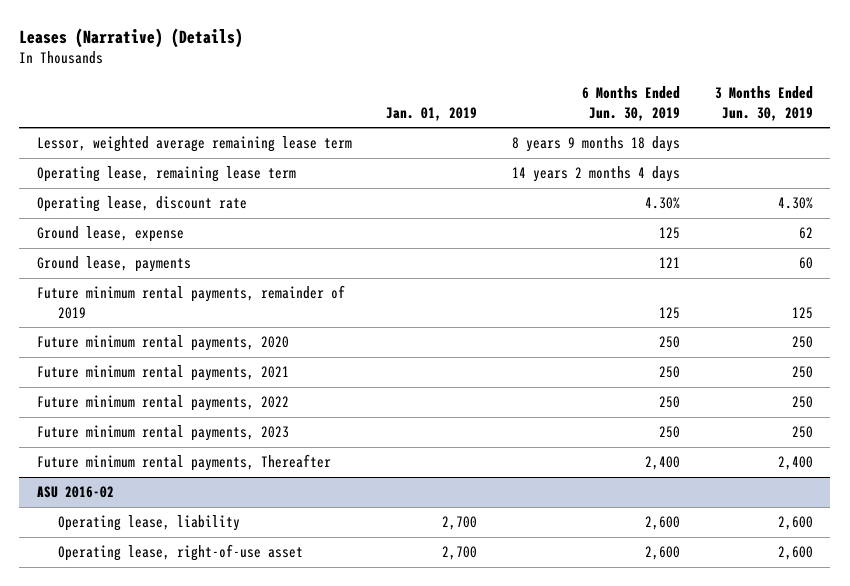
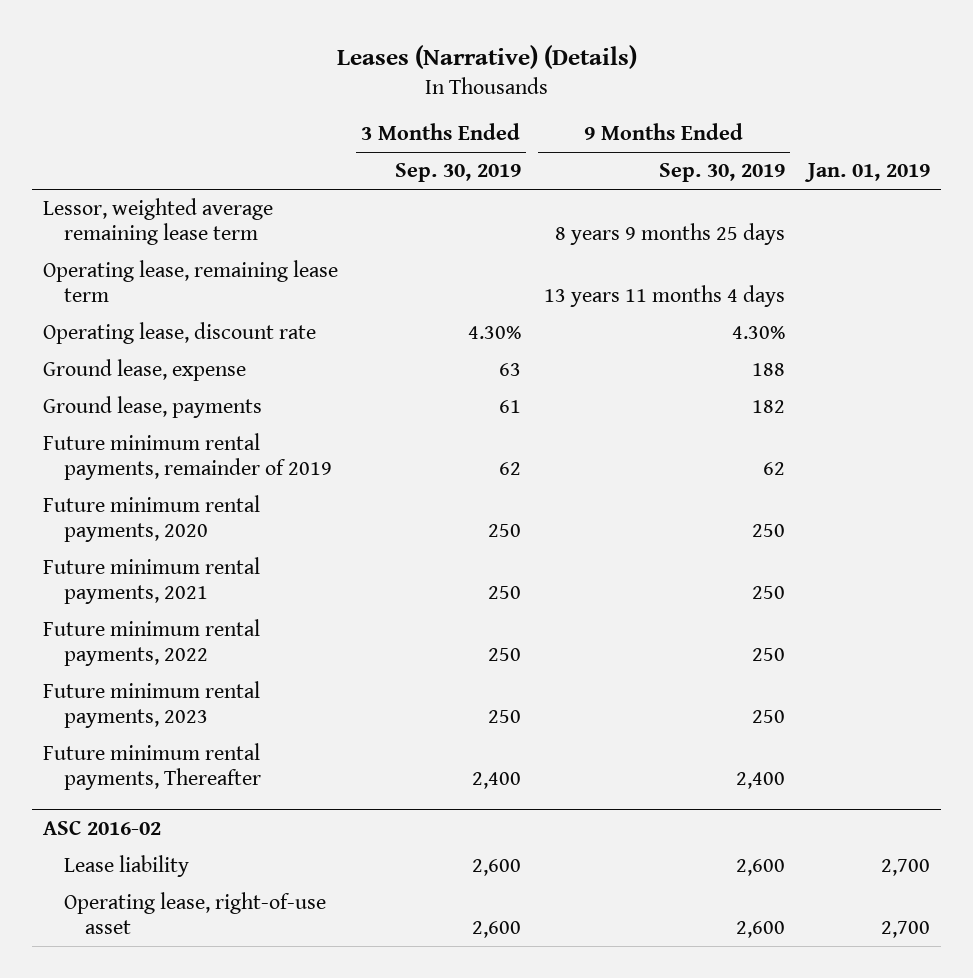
- | Jan. 01, 2019 | 6 Months Ended Jun. 30, 2019 | 3 Months Ended Jun. 30, 2019
+ | 3 Months Ended Sep. 30, 2019 | 9 Months Ended Sep. 30, 2019 | Jan. 01, 2019
- ASU 2016-02
- Operating lease, liability | 2,700 | 2,600 | 2,600
+ ASC 2016-02
+ Lease liability | 2,600 | 2,600 | 2,700

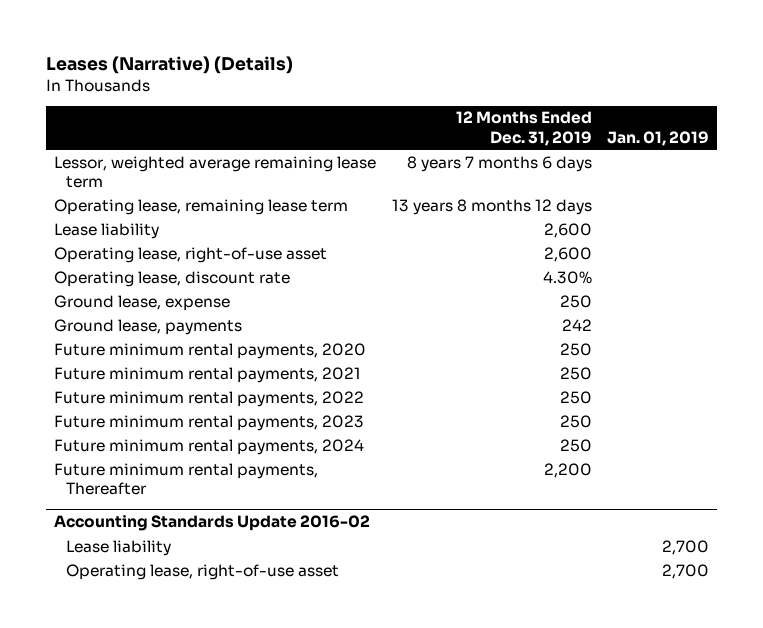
- | 3 Months Ended Sep. 30, 2019 | 9 Months Ended Sep. 30, 2019 | Jan. 01, 2019
+ | 12 Months Ended Dec. 31, 2019 | Jan. 01, 2019
+ Lease liability | 2,600 |
+ Operating lease, right-of-use asset | 2,600 |
- Future minimum rental payments, remainder of 2019 | 62 | 62 |
+ Future minimum rental payments, 2024 | 250 |
- ASC 2016-02
+ Accounting Standards Update 2016-02

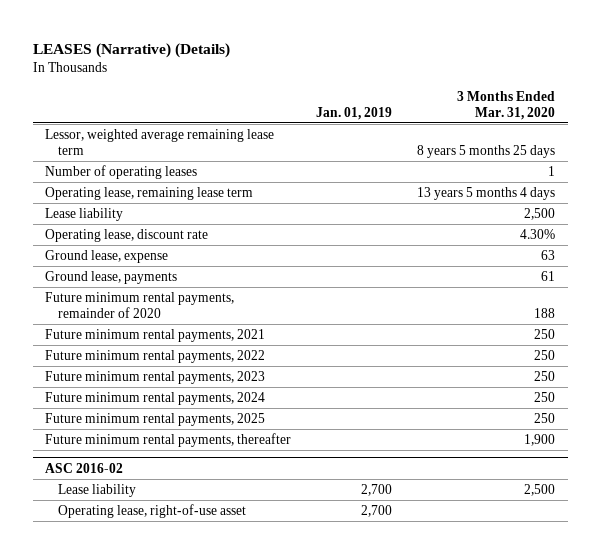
- Leases (Narrative) (Details)
+ LEASES (Narrative) (Details)
- | 12 Months Ended Dec. 31, 2019 | Jan. 01, 2019
+ | Jan. 01, 2019 | 3 Months Ended Mar. 31, 2020
+ Number of operating leases | | 1
- Operating lease, right-of-use asset | 2,600 |
- Future minimum rental payments, 2020 | 250 |
+ Future minimum rental payments, remainder of 2020 | | 188
- Future minimum rental payments, Thereafter | 2,200 |
- Accounting Standards Update 2016-02
+ Future minimum rental payments, 2025 | | 250
+ Future minimum rental payments, thereafter | | 1,900
+ ASC 2016-02

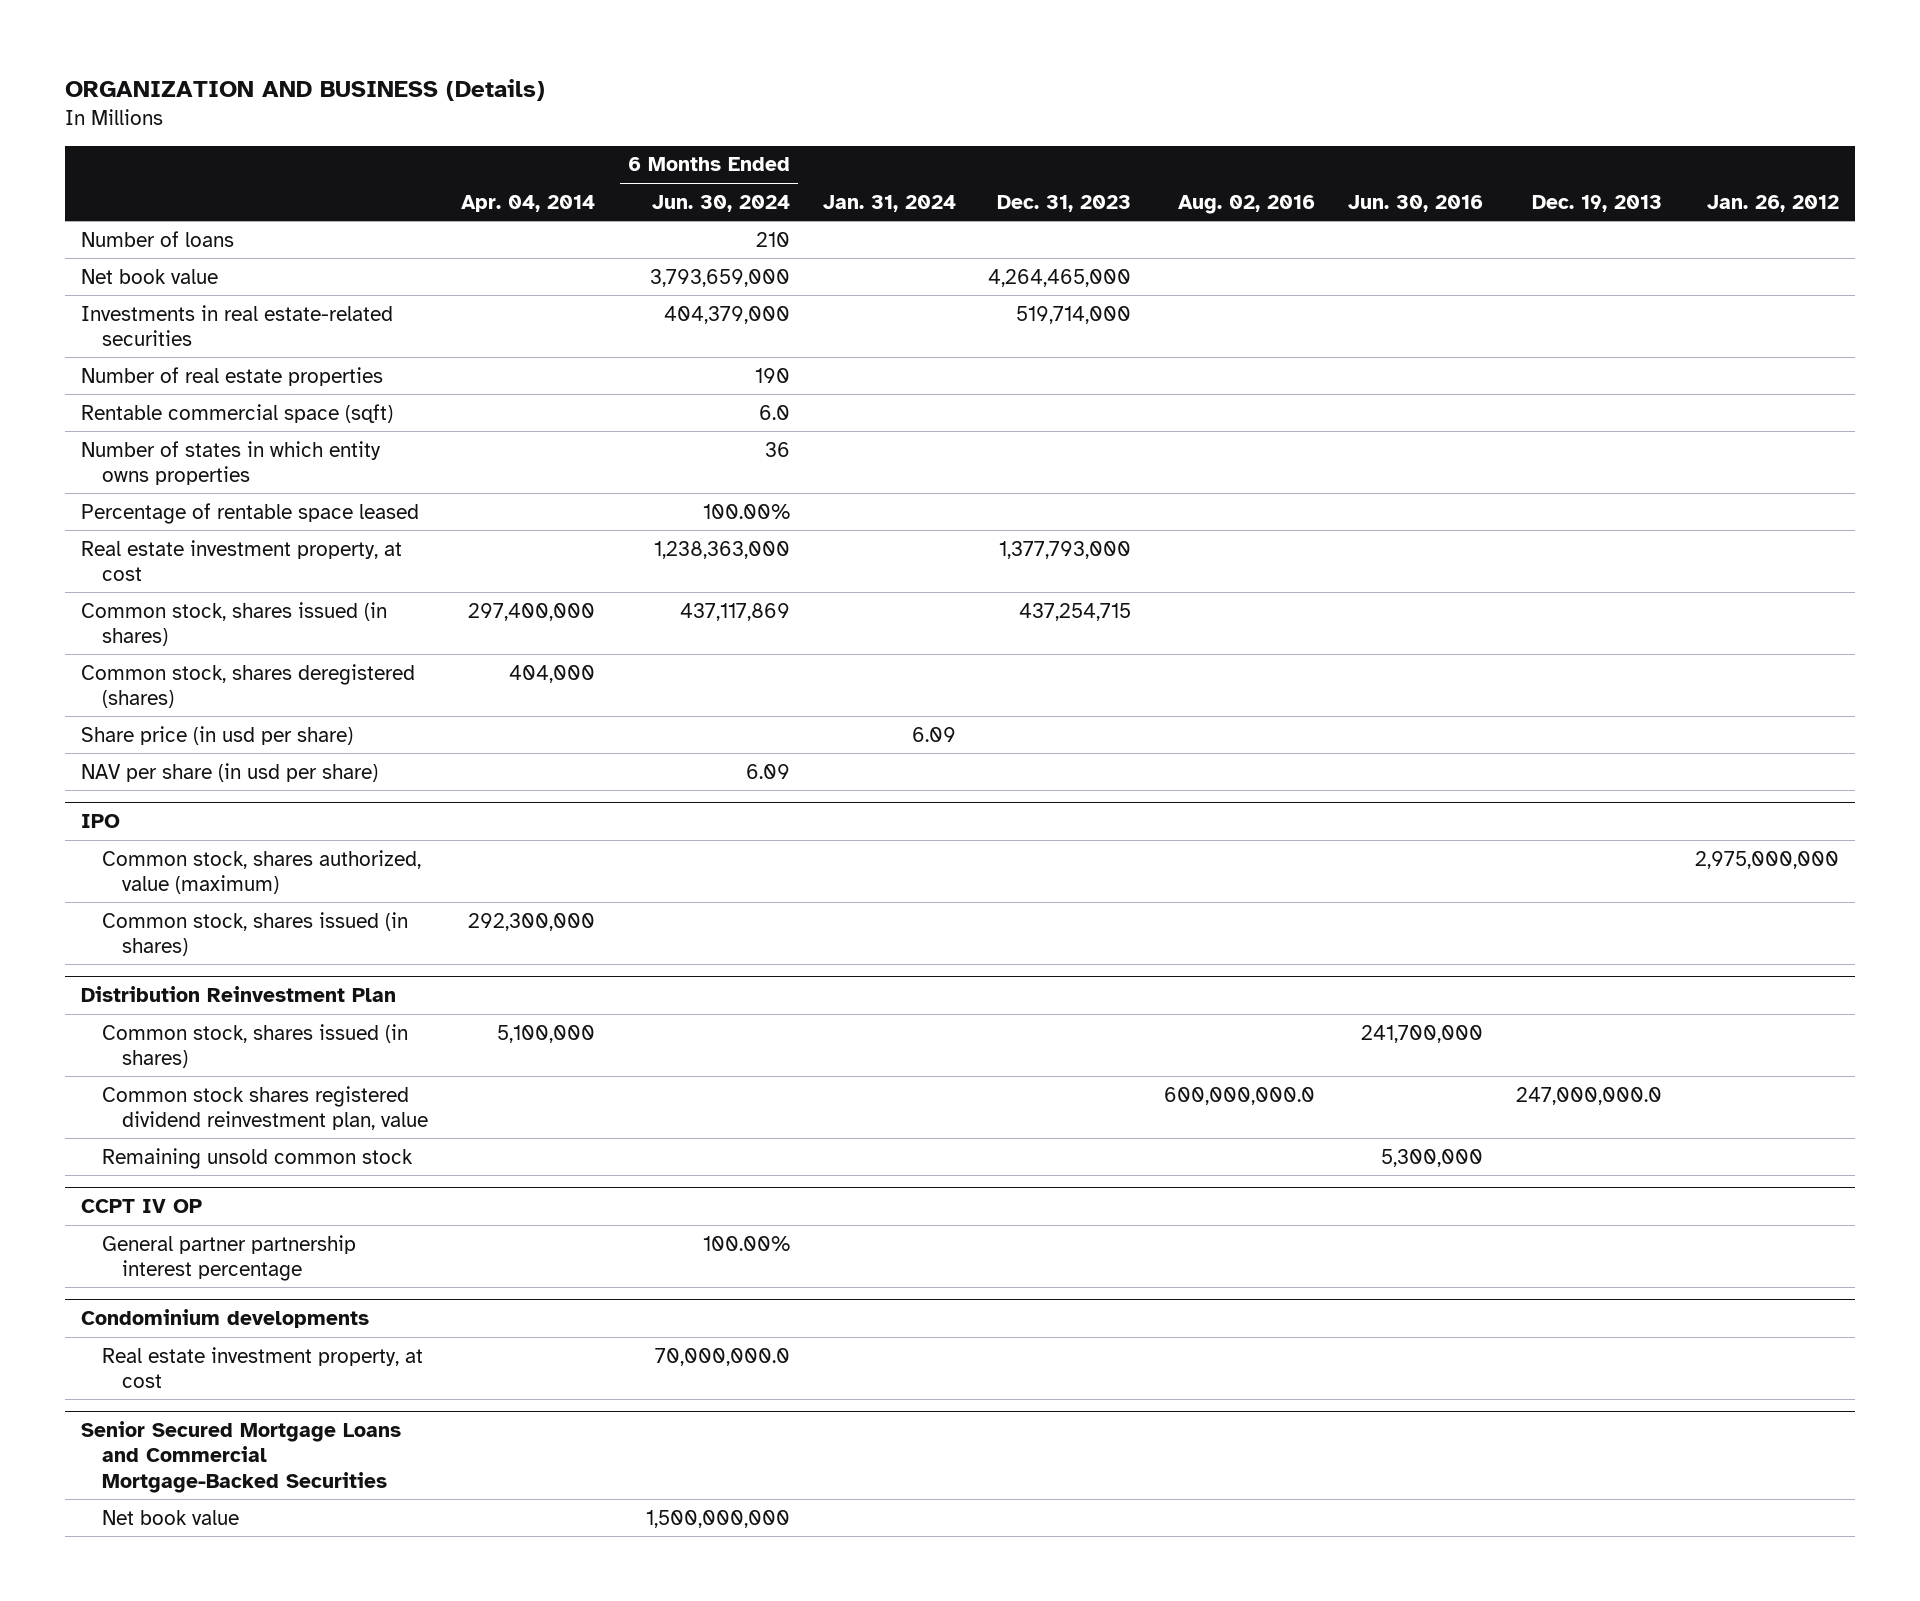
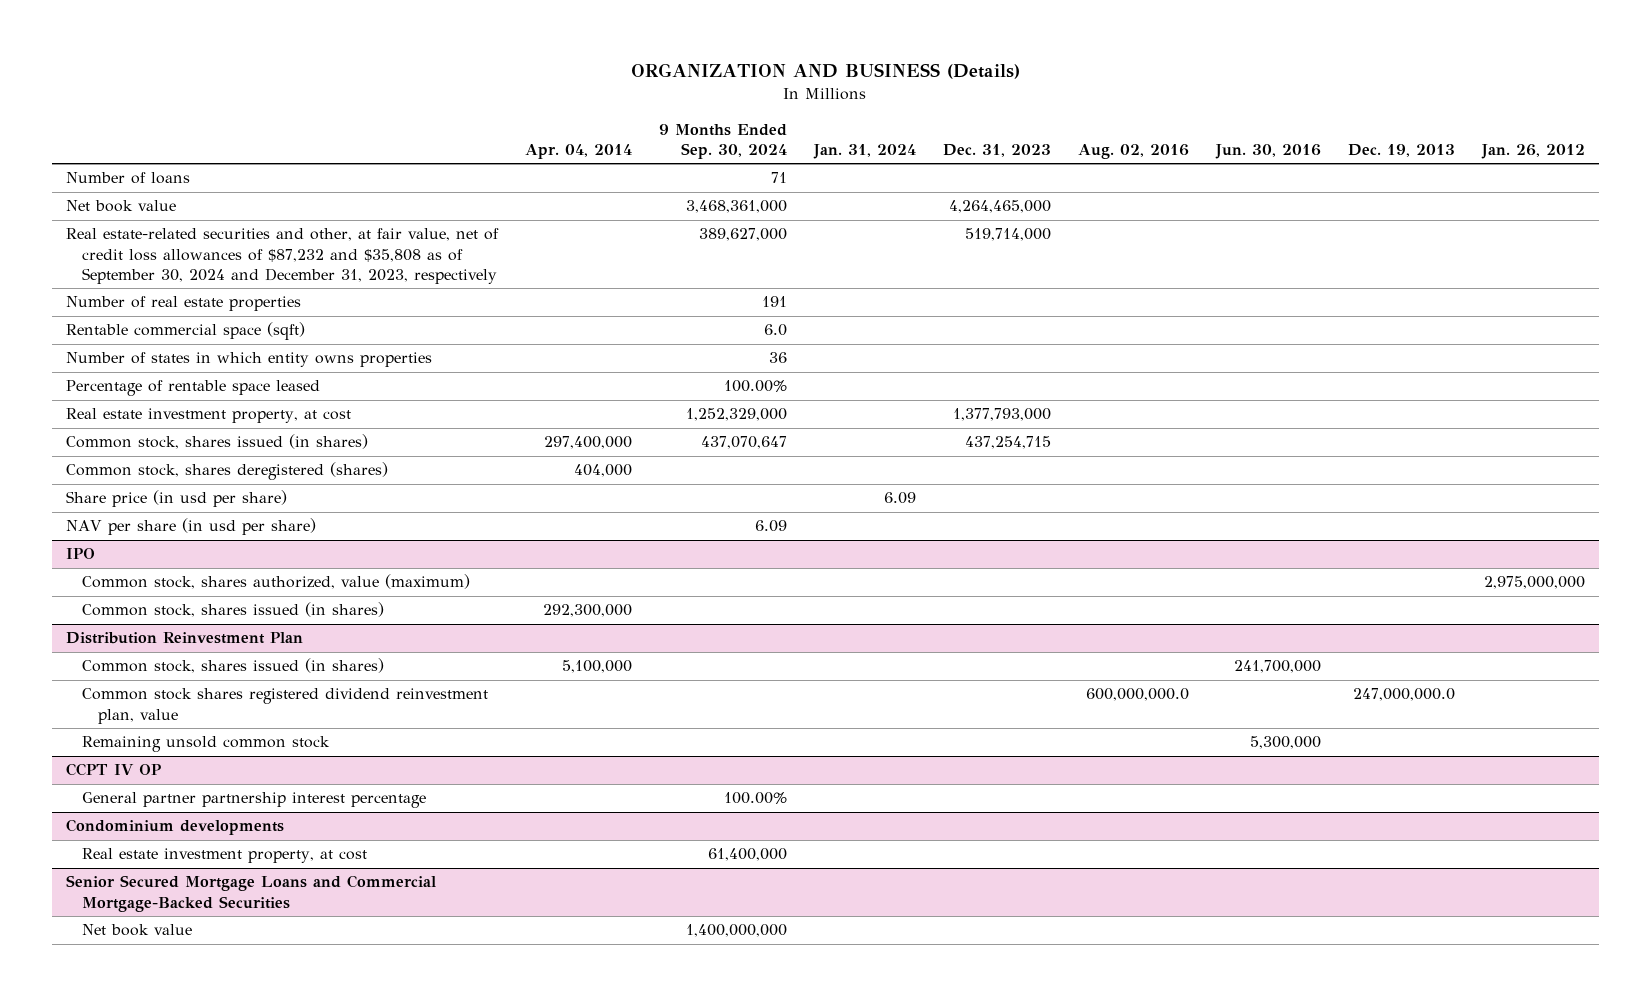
- | Apr. 04, 2014 | 6 Months Ended Jun. 30, 2024 | Jan. 31, 2024 | Dec. 31, 2023 | Aug. 02, 2016 | Jun. 30, 2016 | Dec. 19, 2013 | Jan. 26, 2012
+ | Apr. 04, 2014 | 9 Months Ended Sep. 30, 2024 | Jan. 31, 2024 | Dec. 31, 2023 | Aug. 02, 2016 | Jun. 30, 2016 | Dec. 19, 2013 | Jan. 26, 2012
- Investments in real estate-related securities | | 404,379,000 | | 519,714,000 | | | |
+ Real estate-related securities and other, at fair value, net of credit loss allowances of $87,232 and $35,808 as of September 30, 2024 and December 31, 2023, respectively | | 389,627,000 | | 519,714,000 | | | |

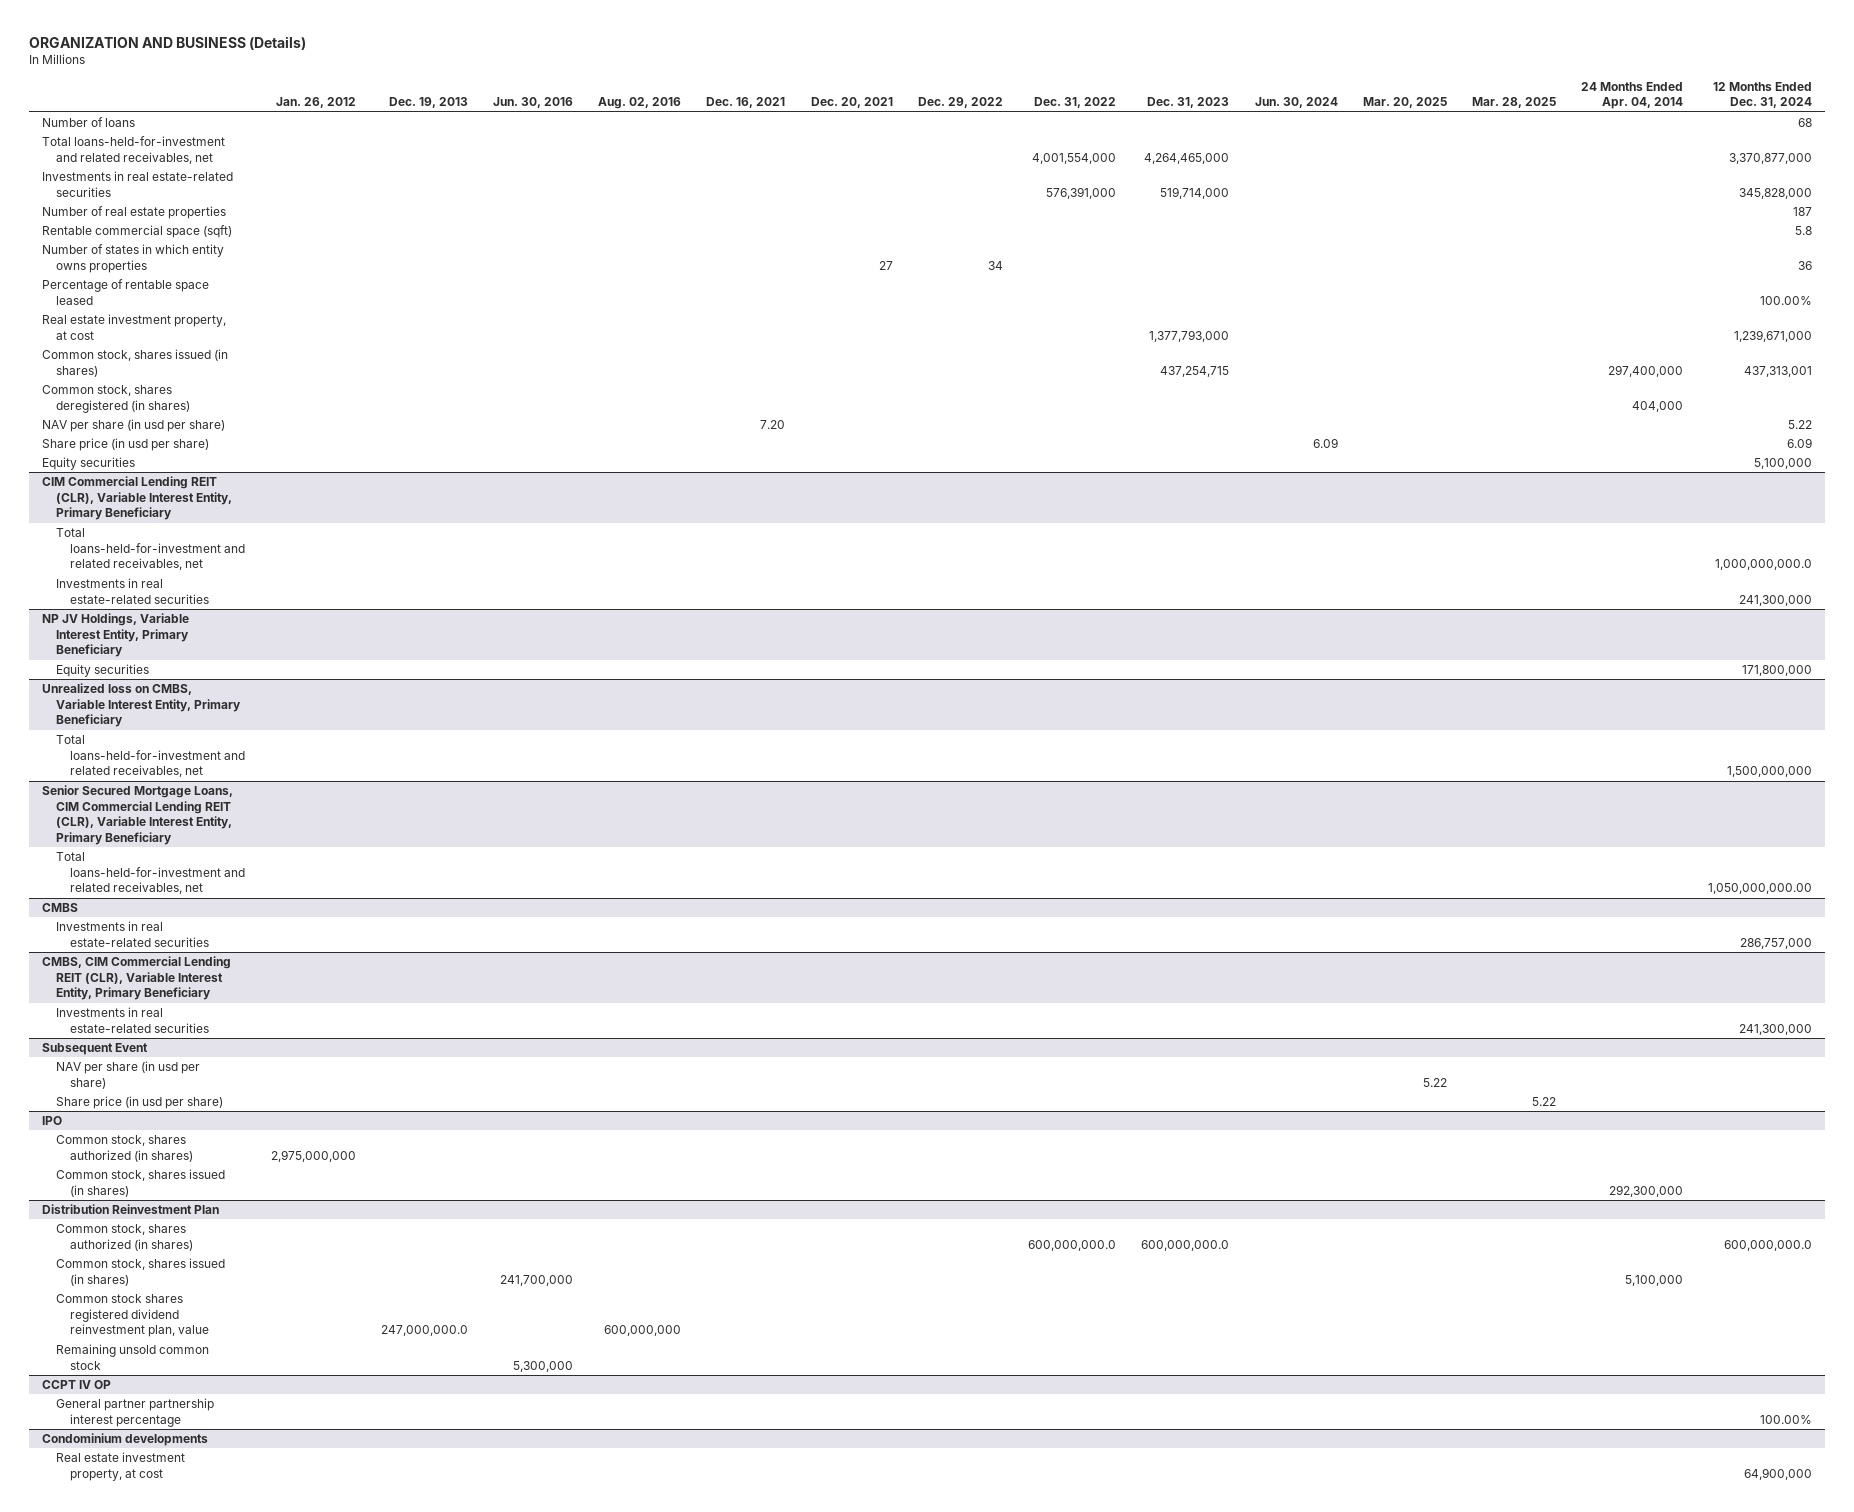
- | Apr. 04, 2014 | 9 Months Ended Sep. 30, 2024 | Jan. 31, 2024 | Dec. 31, 2023 | Aug. 02, 2016 | Jun. 30, 2016 | Dec. 19, 2013 | Jan. 26, 2012
+ | Jan. 26, 2012 | Dec. 19, 2013 | Jun. 30, 2016 | Aug. 02, 2016 | Dec. 16, 2021 | Dec. 20, 2021 | Dec. 29, 2022 | Dec. 31, 2022 | Dec. 31, 2023 | Jun. 30, 2024 | Mar. 20, 2025 | Mar. 28, 2025 | 24 Months Ended Apr. 04, 2014 | 12 Months Ended Dec. 31, 2024
- Net book value | | 3,468,361,000 | | 4,264,465,000 | | | |
- Real estate-related securities and other, at fair value, net of credit loss allowances of $87,232 and $35,808 as of September 30, 2024 and December 31, 2023, respectively | | 389,627,000 | | 519,714,000 | | | |
+ Total loans-held-for-investment and related receivables, net | | | | | | | | 4,001,554,000 | 4,264,465,000 | | | | | 3,370,877,000
+ Investments in real estate-related securities | | | | | | | | 576,391,000 | 519,714,000 | | | | | 345,828,000
- Common stock, shares deregistered (shares) | 404,000 | | | | | | |
+ Common stock, shares deregistered (in shares) | | | | | | | | | | | | | 404,000 |
moved down: Share price (in usd per share) | | | | | | | | | | 6.09 | | | | 6.09
+ Equity securities | | | | | | | | | | | | | | 5,100,000
+ CIM Commercial Lending REIT (CLR), Variable Interest Entity, Primary Beneficiary
+ Total loans-held-for-investment and related receivables, net | | | | | | | | | | | | | | 1,000,000,000.0
+ Investments in real estate-related securities | | | | | | | | | | | | | | 241,300,000
+ NP JV Holdings, Variable Interest Entity, Primary Beneficiary
+ Equity securities | | | | | | | | | | | | | | 171,800,000
+ Unrealized loss on CMBS, Variable Interest Entity, Primary Beneficiary
+ Total loans-held-for-investment and related receivables, net | | | | | | | | | | | | | | 1,500,000,000
+ Senior Secured Mortgage Loans, CIM Commercial Lending REIT (CLR), Variable Interest Entity, Primary Beneficiary
+ Total loans-held-for-investment and related receivables, net | | | | | | | | | | | | | | 1,050,000,000.00
+ CMBS
+ Investments in real estate-related securities | | | | | | | | | | | | | | 286,757,000
+ CMBS, CIM Commercial Lending REIT (CLR), Variable Interest Entity, Primary Beneficiary
+ Investments in real estate-related securities | | | | | | | | | | | | | | 241,300,000
+ Subsequent Event
+ NAV per share (in usd per share) | | | | | | | | | | | 5.22 | | |
+ Share price (in usd per share) | | | | | | | | | | | | 5.22 | |
@ IPO
- Common stock, shares authorized, value (maximum) | | | | | | | | 2,975,000,000
+ Common stock, shares authorized (in shares) | 2,975,000,000 | | | | | | | | | | | | |
@ Distribution Reinvestment Plan
+ Common stock, shares authorized (in shares) | | | | | | | | 600,000,000.0 | 600,000,000.0 | | | | | 600,000,000.0
- Common stock shares registered dividend reinvestment plan, value | | | | | 600,000,000.0 | | 247,000,000.0 |
+ Common stock shares registered dividend reinvestment plan, value | | 247,000,000.0 | | 600,000,000 | | | | | | | | | |
- Senior Secured Mortgage Loans and Commercial Mortgage-Backed Securities
- Net book value | | 1,400,000,000 | | | | | |

